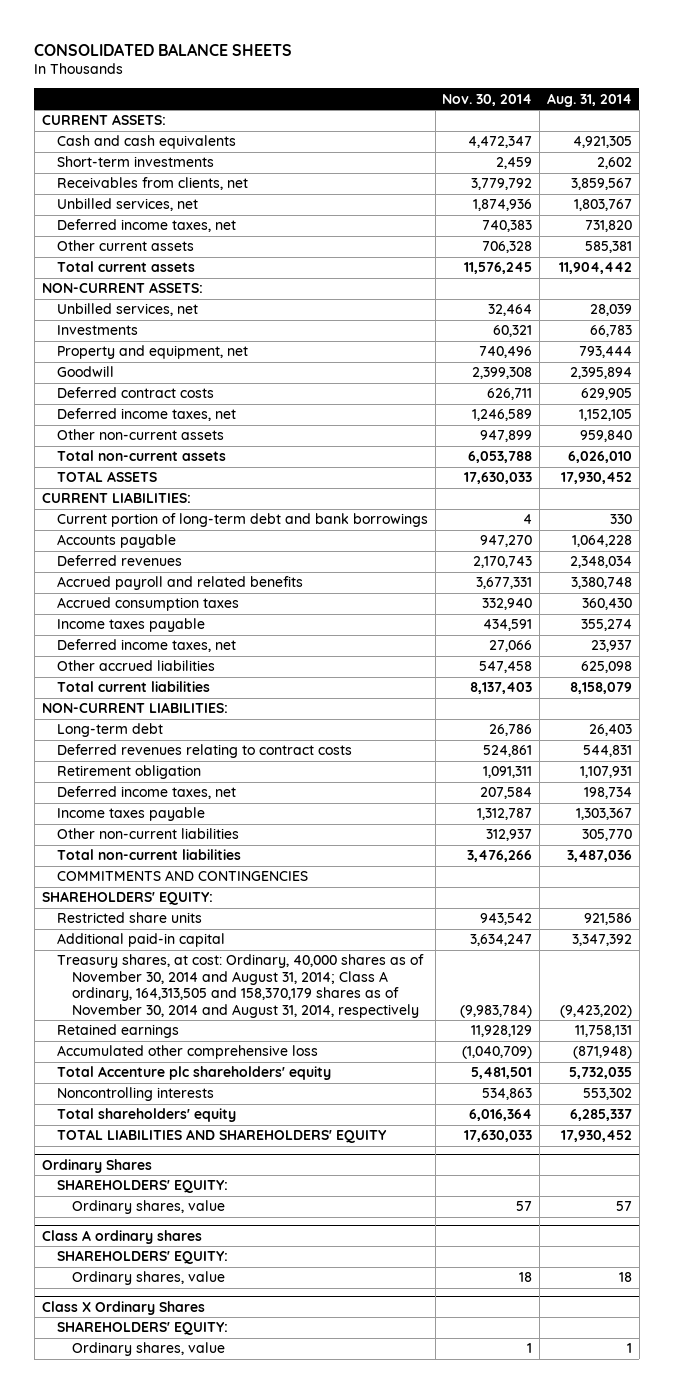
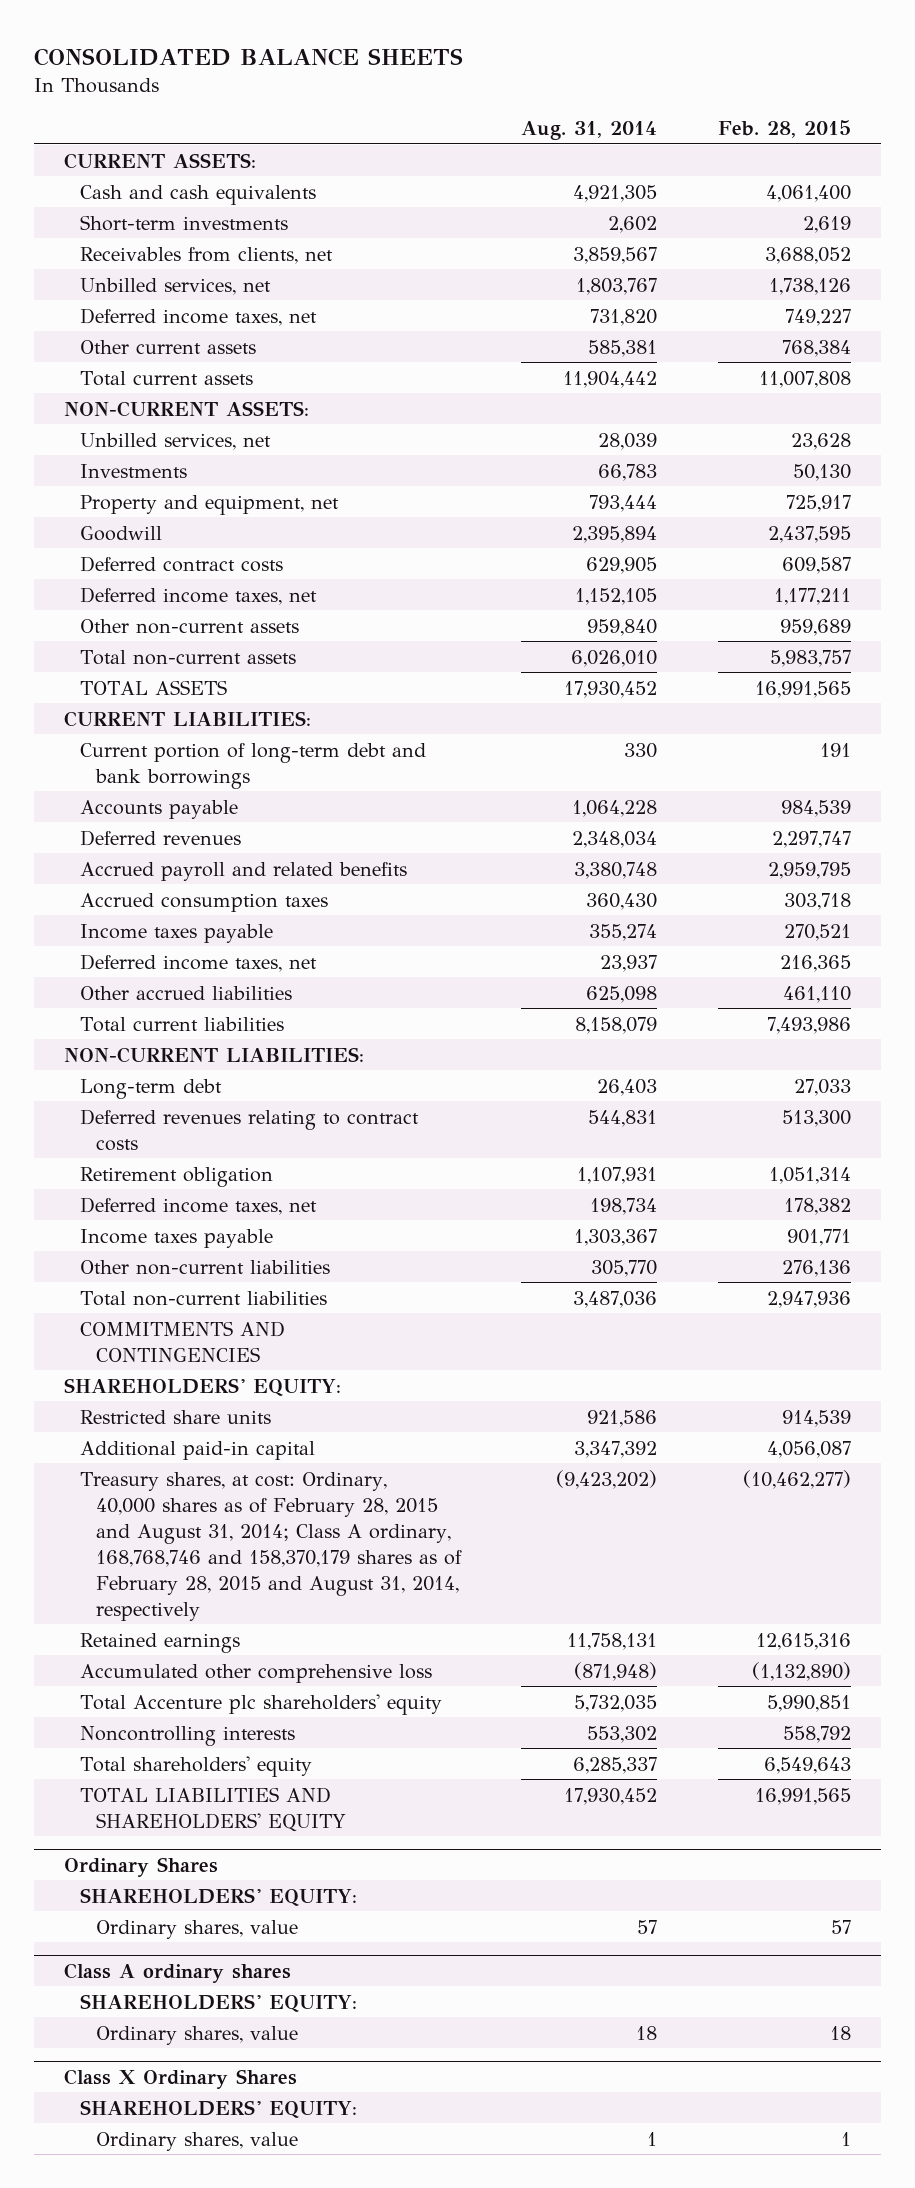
- | Nov. 30, 2014 | Aug. 31, 2014
+ | Aug. 31, 2014 | Feb. 28, 2015
- Treasury shares, at cost: Ordinary, 40,000 shares as of November 30, 2014 and August 31, 2014; Class A ordinary, 164,313,505 and 158,370,179 shares as of November 30, 2014 and August 31, 2014, respectively | (9,983,784) | (9,423,202)
+ Treasury shares, at cost: Ordinary, 40,000 shares as of February 28, 2015 and August 31, 2014; Class A ordinary, 168,768,746 and 158,370,179 shares as of February 28, 2015 and August 31, 2014, respectively | (9,423,202) | (10,462,277)

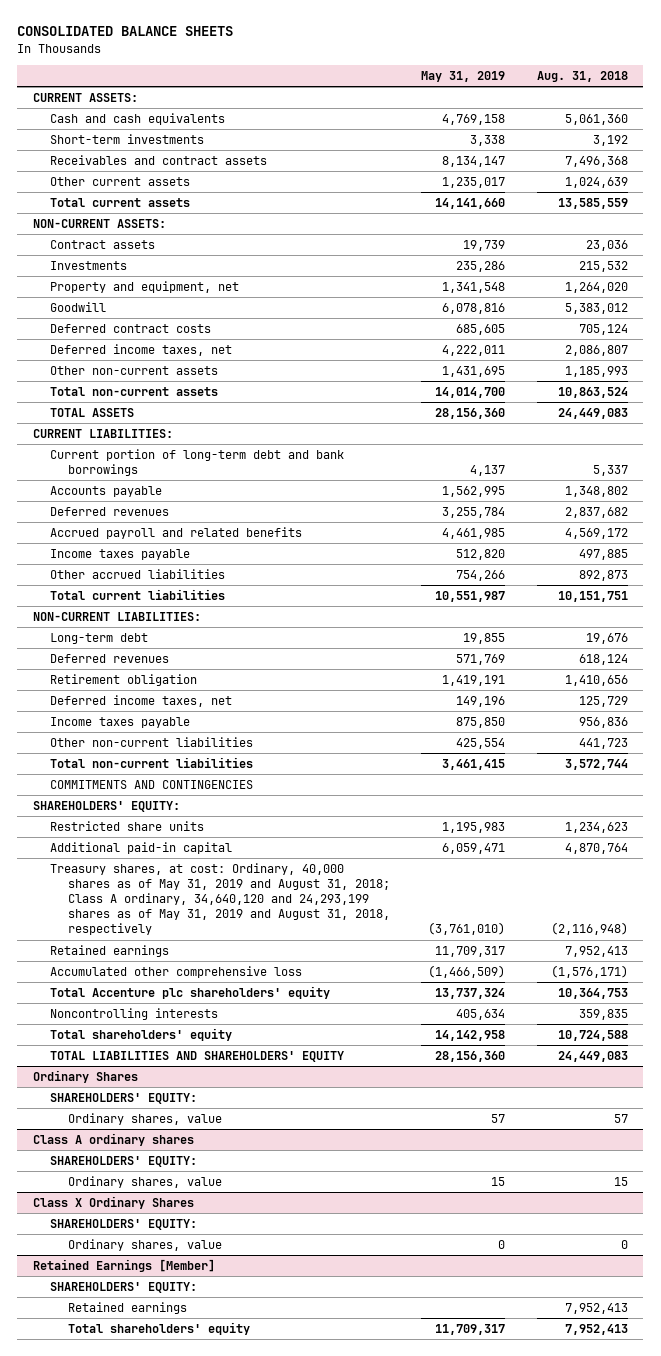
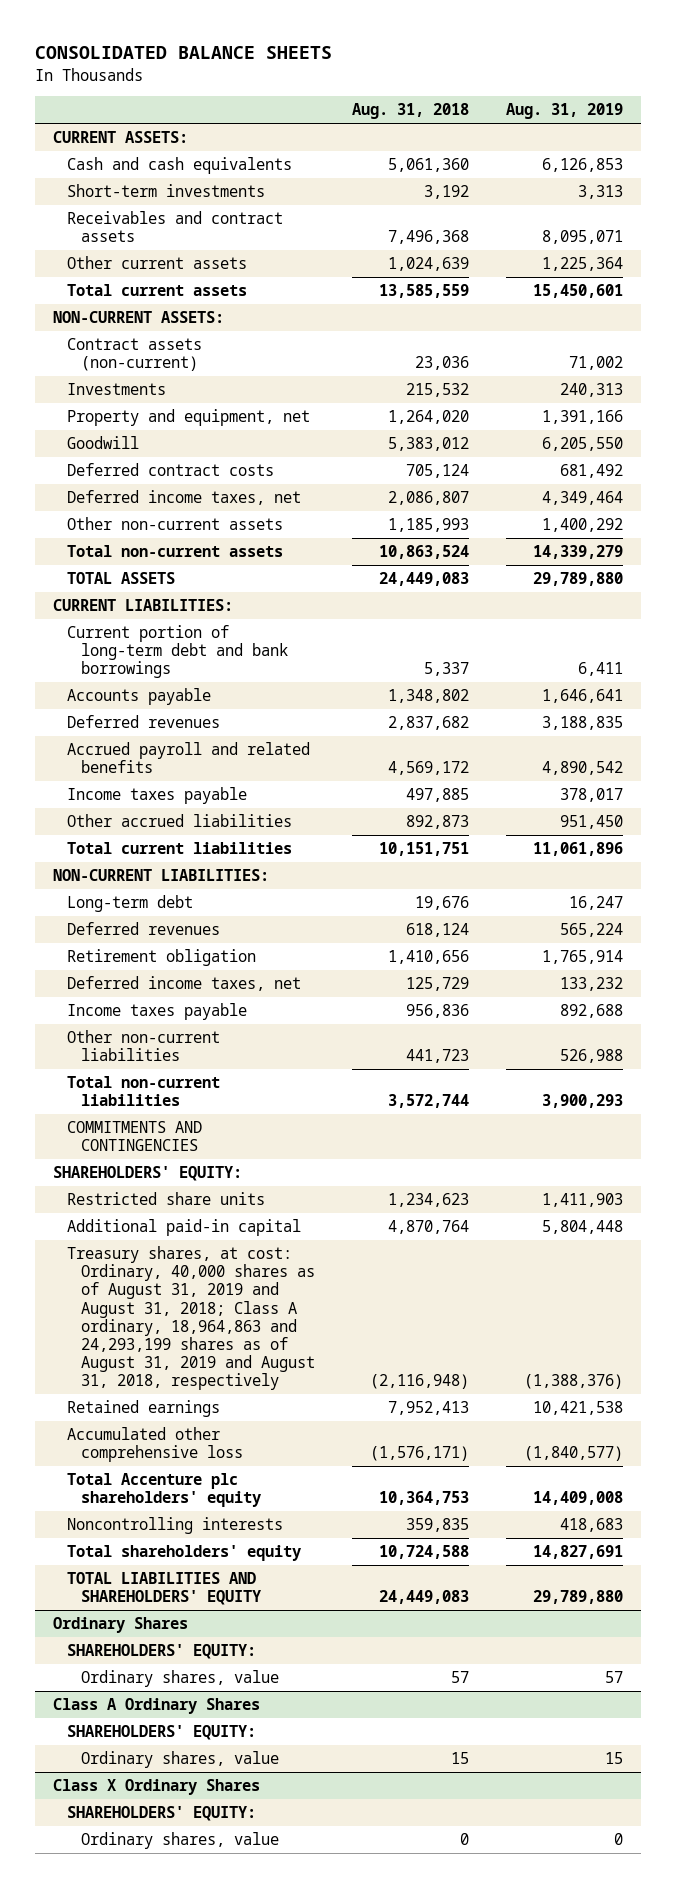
- | May 31, 2019 | Aug. 31, 2018
+ | Aug. 31, 2018 | Aug. 31, 2019
- Contract assets | 19,739 | 23,036
+ Contract assets (non-current) | 23,036 | 71,002
- Treasury shares, at cost: Ordinary, 40,000 shares as of May 31, 2019 and August 31, 2018; Class A ordinary, 34,640,120 and 24,293,199 shares as of May 31, 2019 and August 31, 2018, respectively | (3,761,010) | (2,116,948)
+ Treasury shares, at cost: Ordinary, 40,000 shares as of August 31, 2019 and August 31, 2018; Class A ordinary, 18,964,863 and 24,293,199 shares as of August 31, 2019 and August 31, 2018, respectively | (2,116,948) | (1,388,376)
- Class A ordinary shares
+ Class A Ordinary Shares
- Retained Earnings [Member]
- SHAREHOLDERS' EQUITY:
- Retained earnings | | 7,952,413
- Total shareholders' equity | 11,709,317 | 7,952,413

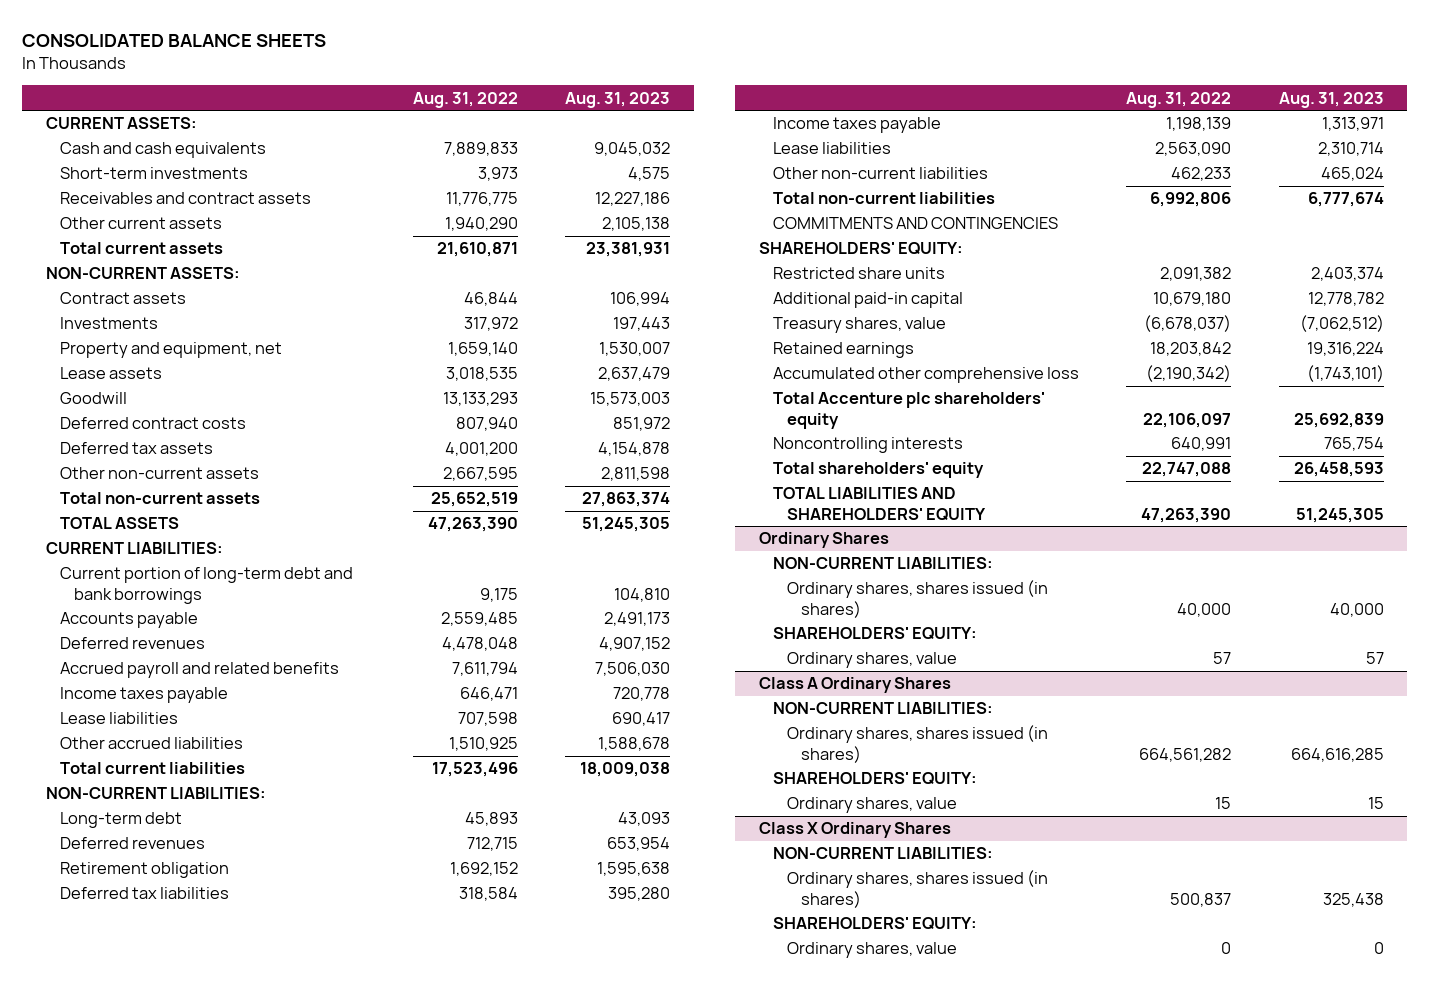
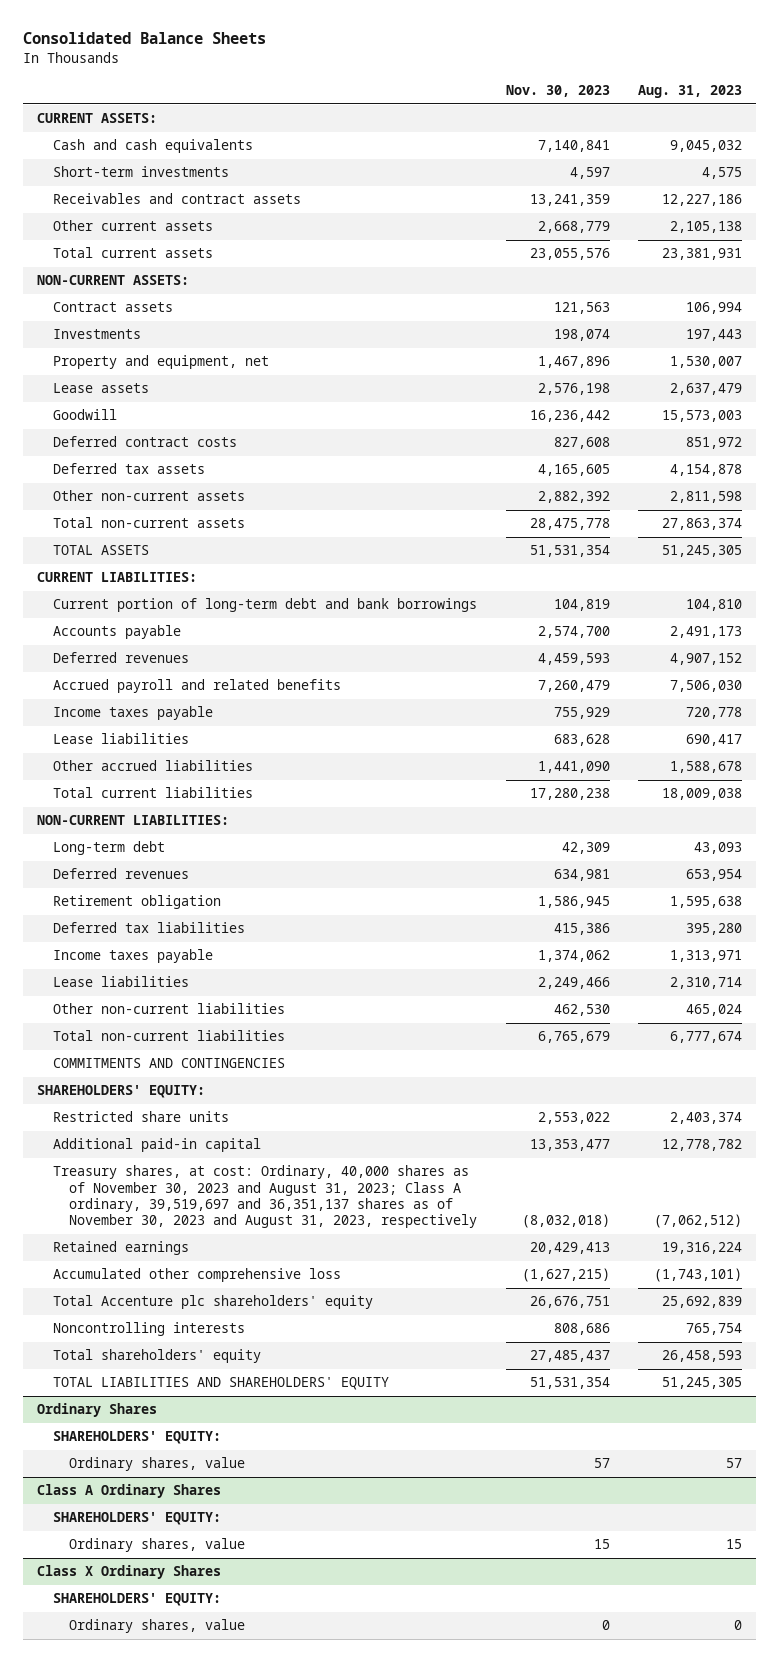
- CONSOLIDATED BALANCE SHEETS
+ Consolidated Balance Sheets
- | Aug. 31, 2022 | Aug. 31, 2023
+ | Nov. 30, 2023 | Aug. 31, 2023
- Treasury shares, value | (6,678,037) | (7,062,512)
+ Treasury shares, at cost: Ordinary, 40,000 shares as of November 30, 2023 and August 31, 2023; Class A ordinary, 39,519,697 and 36,351,137 shares as of November 30, 2023 and August 31, 2023, respectively | (8,032,018) | (7,062,512)
@ Ordinary Shares
- NON-CURRENT LIABILITIES:
- Ordinary shares, shares issued (in shares) | 40,000 | 40,000
@ Class A Ordinary Shares
- NON-CURRENT LIABILITIES:
- Ordinary shares, shares issued (in shares) | 664,561,282 | 664,616,285
@ Class X Ordinary Shares
- NON-CURRENT LIABILITIES:
- Ordinary shares, shares issued (in shares) | 500,837 | 325,438

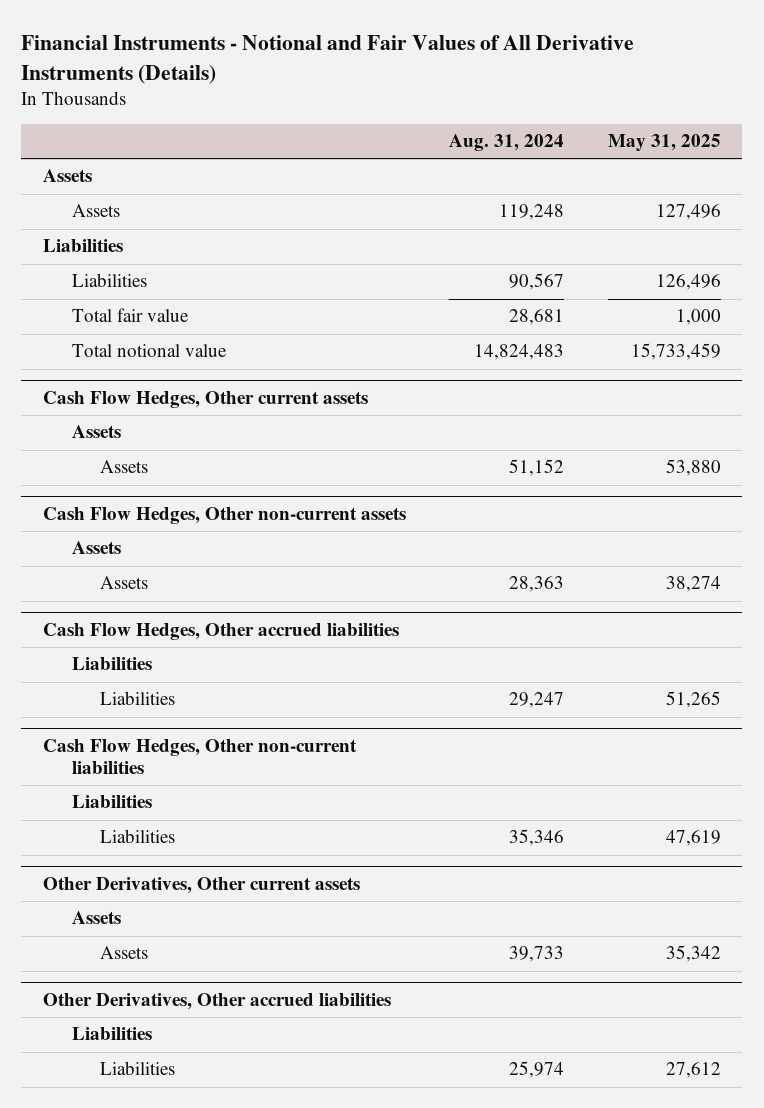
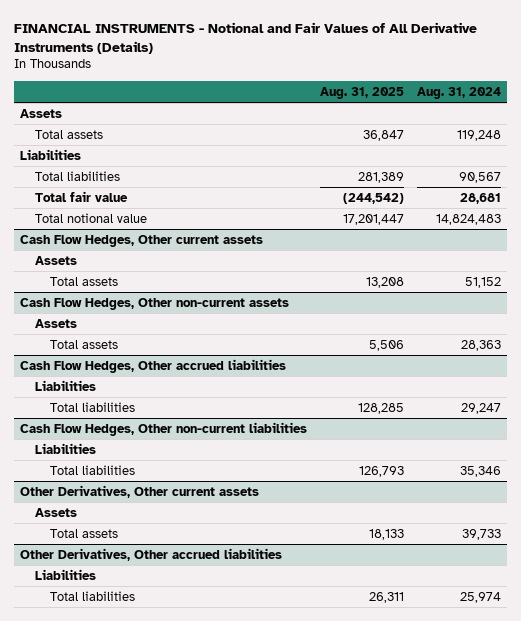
- Financial Instruments - Notional and Fair Values of All Derivative Instruments (Details)
+ FINANCIAL INSTRUMENTS - Notional and Fair Values of All Derivative Instruments (Details)
- | Aug. 31, 2024 | May 31, 2025
+ | Aug. 31, 2025 | Aug. 31, 2024
- Assets | 119,248 | 127,496
+ Total assets | 36,847 | 119,248
- Liabilities | 90,567 | 126,496
+ Total liabilities | 281,389 | 90,567
@ Cash Flow Hedges, Other current assets
- Assets | 51,152 | 53,880
+ Total assets | 13,208 | 51,152
@ Cash Flow Hedges, Other non-current assets
- Assets | 28,363 | 38,274
+ Total assets | 5,506 | 28,363
@ Cash Flow Hedges, Other accrued liabilities
- Liabilities | 29,247 | 51,265
+ Total liabilities | 128,285 | 29,247
@ Cash Flow Hedges, Other non-current liabilities
- Liabilities | 35,346 | 47,619
+ Total liabilities | 126,793 | 35,346
@ Other Derivatives, Other current assets
- Assets | 39,733 | 35,342
+ Total assets | 18,133 | 39,733
@ Other Derivatives, Other accrued liabilities
- Liabilities | 25,974 | 27,612
+ Total liabilities | 26,311 | 25,974

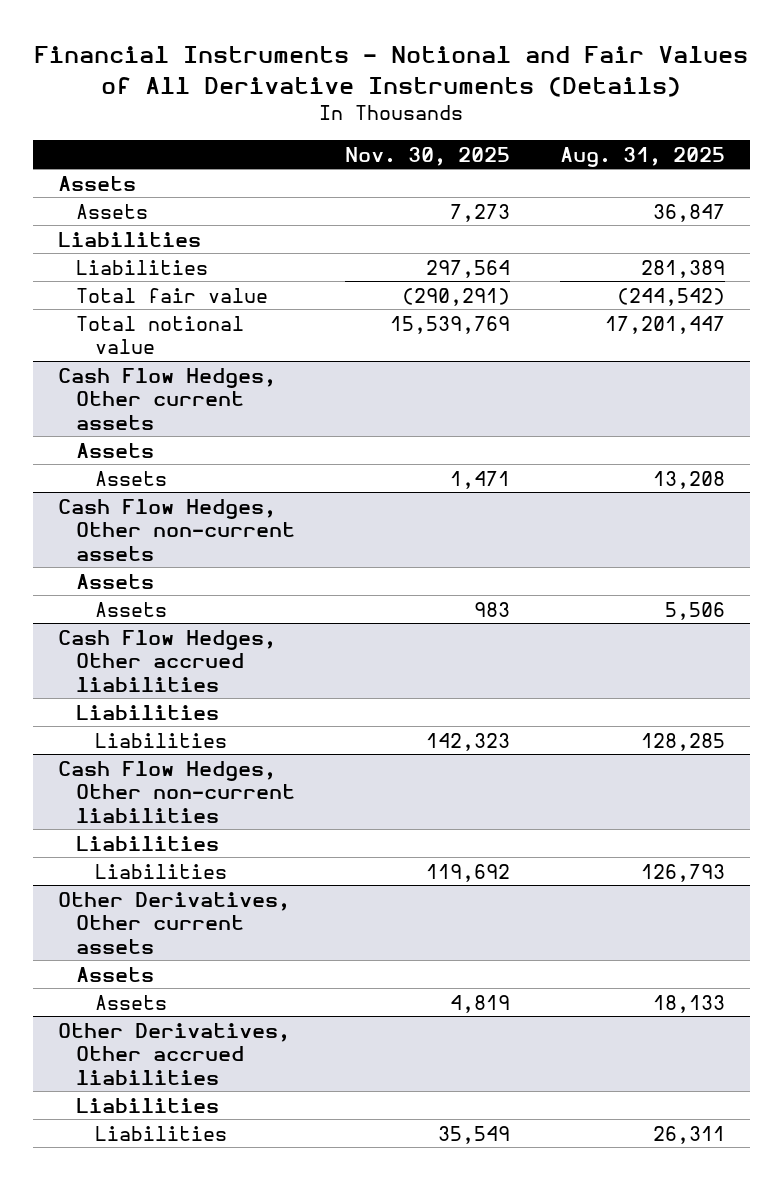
- FINANCIAL INSTRUMENTS - Notional and Fair Values of All Derivative Instruments (Details)
+ Financial Instruments - Notional and Fair Values of All Derivative Instruments (Details)
- | Aug. 31, 2025 | Aug. 31, 2024
+ | Nov. 30, 2025 | Aug. 31, 2025
- Total assets | 36,847 | 119,248
+ Assets | 7,273 | 36,847
- Total liabilities | 281,389 | 90,567
+ Liabilities | 297,564 | 281,389
@ Cash Flow Hedges, Other current assets
- Total assets | 13,208 | 51,152
+ Assets | 1,471 | 13,208
@ Cash Flow Hedges, Other non-current assets
- Total assets | 5,506 | 28,363
+ Assets | 983 | 5,506
@ Cash Flow Hedges, Other accrued liabilities
- Total liabilities | 128,285 | 29,247
+ Liabilities | 142,323 | 128,285
@ Cash Flow Hedges, Other non-current liabilities
- Total liabilities | 126,793 | 35,346
+ Liabilities | 119,692 | 126,793
@ Other Derivatives, Other current assets
- Total assets | 18,133 | 39,733
+ Assets | 4,819 | 18,133
@ Other Derivatives, Other accrued liabilities
- Total liabilities | 26,311 | 25,974
+ Liabilities | 35,549 | 26,311

